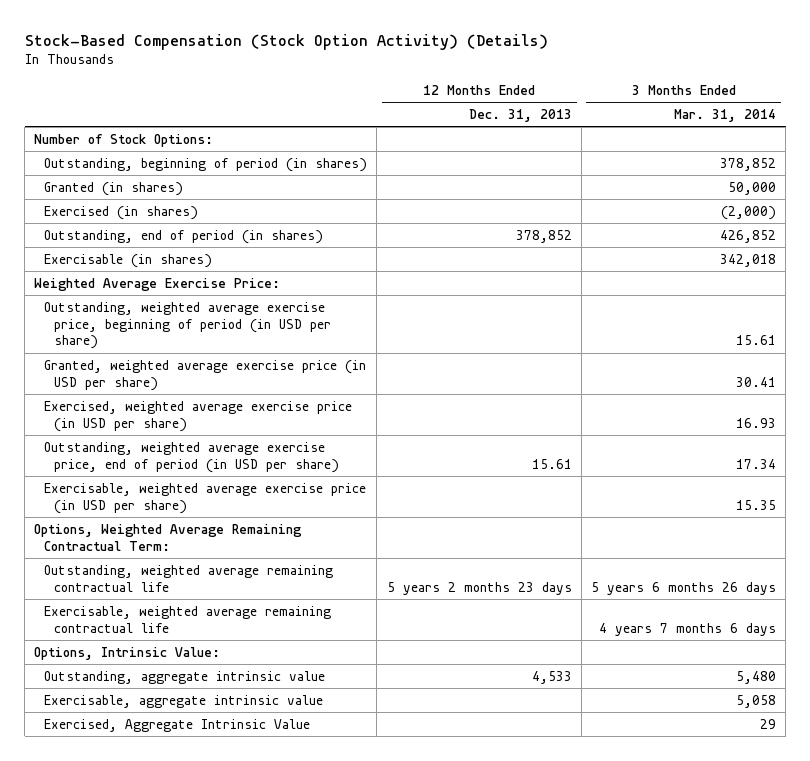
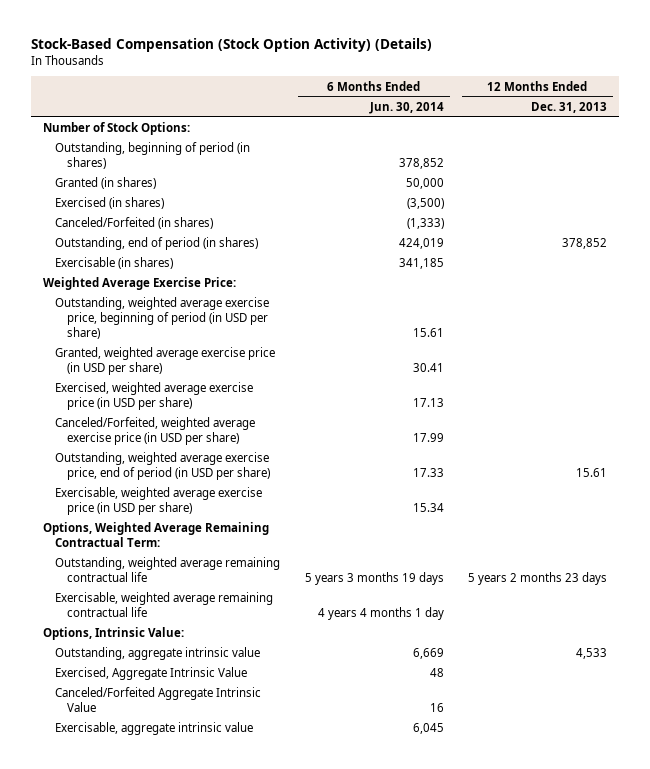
- | 12 Months Ended Dec. 31, 2013 | 3 Months Ended Mar. 31, 2014
+ | 6 Months Ended Jun. 30, 2014 | 12 Months Ended Dec. 31, 2013
+ Canceled/Forfeited (in shares) | (1,333) |
+ Canceled/Forfeited, weighted average exercise price (in USD per share) | 17.99 |
+ Canceled/Forfeited Aggregate Intrinsic Value | 16 |
moved down: Exercisable, aggregate intrinsic value | 6,045 |

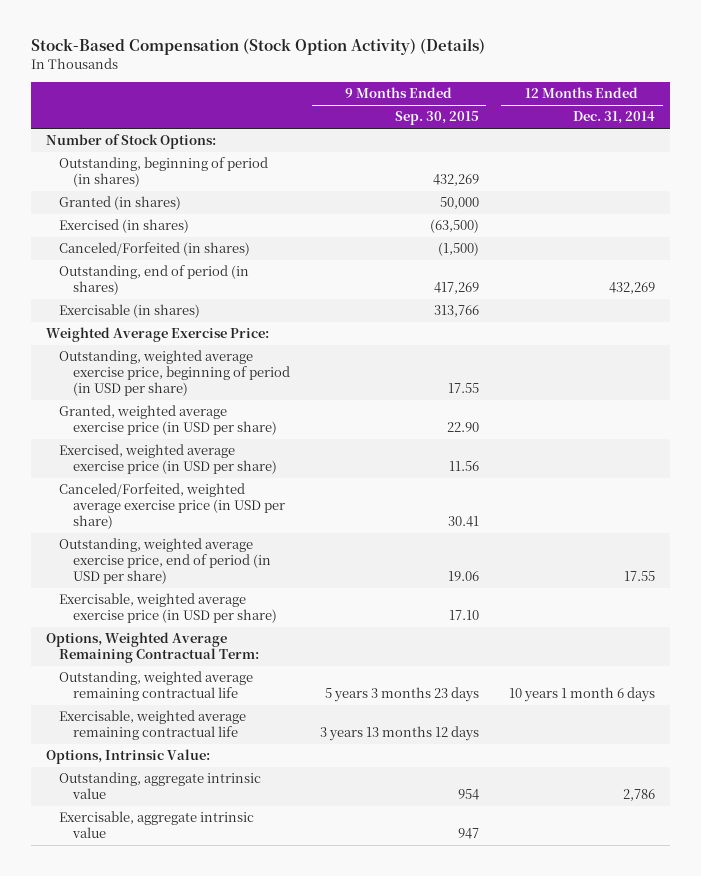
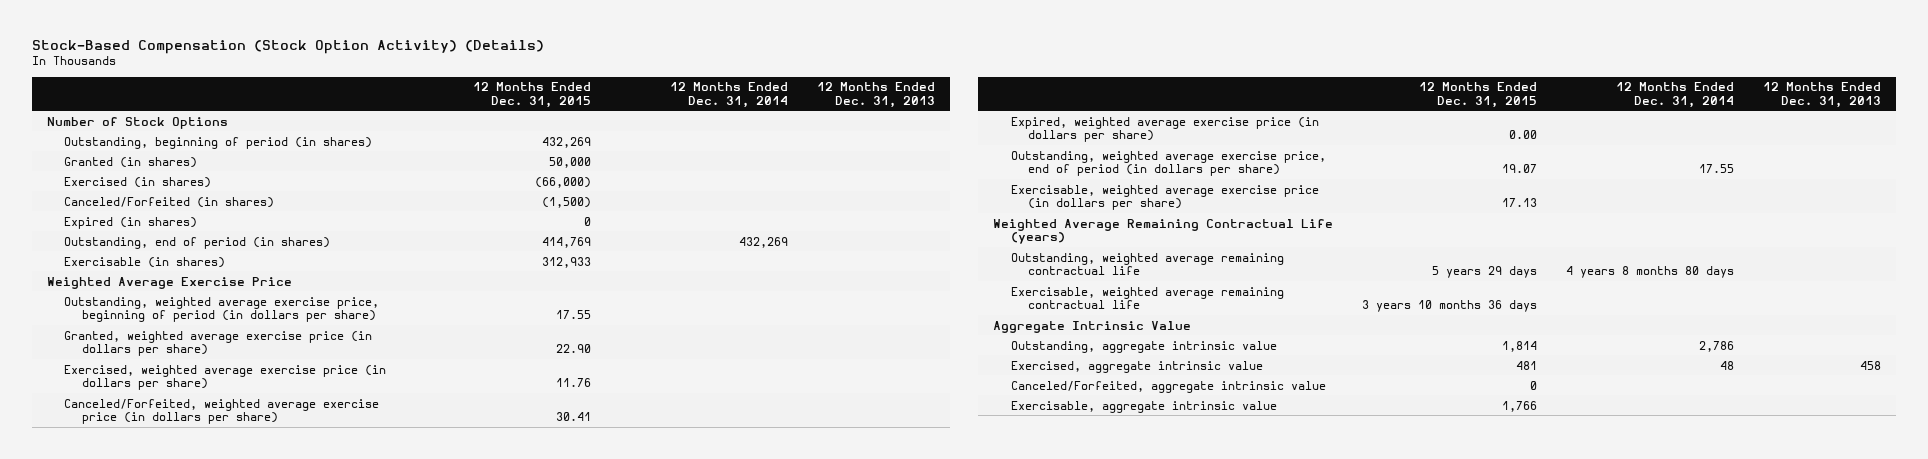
- | 9 Months Ended Sep. 30, 2015 | 12 Months Ended Dec. 31, 2014
+ | 12 Months Ended Dec. 31, 2015 | 12 Months Ended Dec. 31, 2014 | 12 Months Ended Dec. 31, 2013
- Number of Stock Options:
+ Number of Stock Options
+ Expired (in shares) | 0 | |
- Weighted Average Exercise Price:
- Outstanding, weighted average exercise price, beginning of period (in USD per share) | 17.55 |
- Granted, weighted average exercise price (in USD per share) | 22.90 |
- Exercised, weighted average exercise price (in USD per share) | 11.56 |
- Canceled/Forfeited, weighted average exercise price (in USD per share) | 30.41 |
- Outstanding, weighted average exercise price, end of period (in USD per share) | 19.06 | 17.55
- Exercisable, weighted average exercise price (in USD per share) | 17.10 |
- Options, Weighted Average Remaining Contractual Term:
- Outstanding, weighted average remaining contractual life | 5 years 3 months 23 days | 10 years 1 month 6 days
+ Weighted Average Exercise Price
+ Outstanding, weighted average exercise price, beginning of period (in dollars per share) | 17.55 | |
+ Granted, weighted average exercise price (in dollars per share) | 22.90 | |
+ Exercised, weighted average exercise price (in dollars per share) | 11.76 | |
+ Canceled/Forfeited, weighted average exercise price (in dollars per share) | 30.41 | |
+ Expired, weighted average exercise price (in dollars per share) | 0.00 | |
+ Outstanding, weighted average exercise price, end of period (in dollars per share) | 19.07 | 17.55 |
+ Exercisable, weighted average exercise price (in dollars per share) | 17.13 | |
+ Weighted Average Remaining Contractual Life (years)
+ Outstanding, weighted average remaining contractual life | 5 years 29 days | 4 years 8 months 80 days |
- Options, Intrinsic Value:
+ Aggregate Intrinsic Value
+ Exercised, aggregate intrinsic value | 481 | 48 | 458
+ Canceled/Forfeited, aggregate intrinsic value | 0 | |

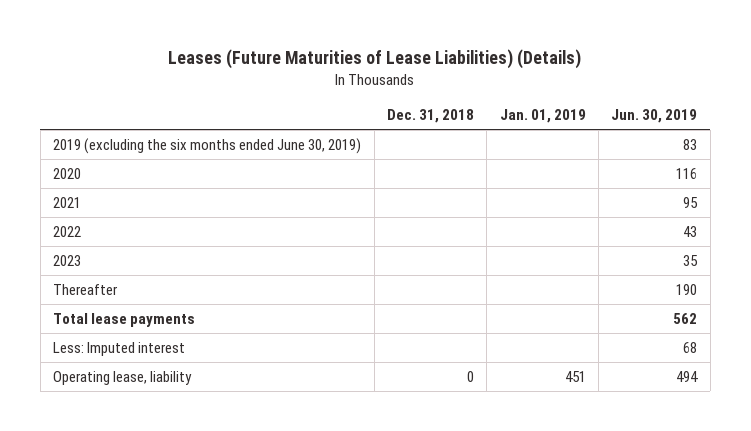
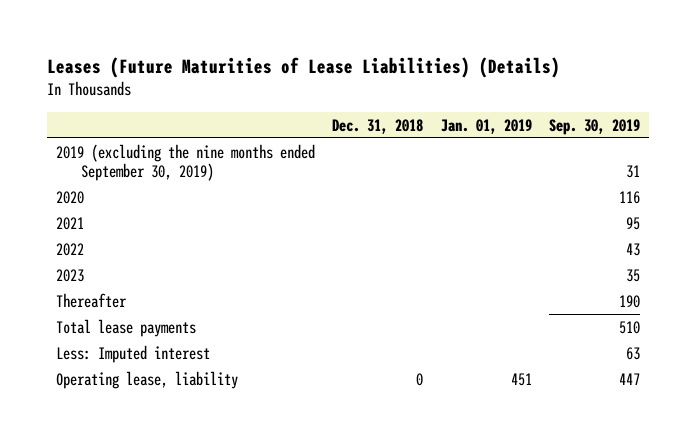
- | Dec. 31, 2018 | Jan. 01, 2019 | Jun. 30, 2019
+ | Dec. 31, 2018 | Jan. 01, 2019 | Sep. 30, 2019
- 2019 (excluding the six months ended June 30, 2019) | | | 83
+ 2019 (excluding the nine months ended September 30, 2019) | | | 31

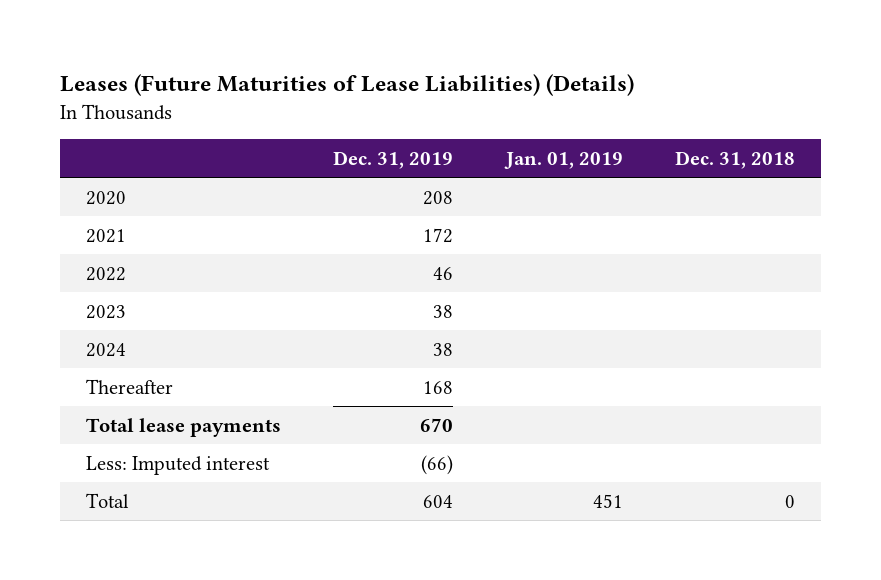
- | Dec. 31, 2018 | Jan. 01, 2019 | Sep. 30, 2019
+ | Dec. 31, 2019 | Jan. 01, 2019 | Dec. 31, 2018
- 2019 (excluding the nine months ended September 30, 2019) | | | 31
+ 2024 | 38 | |
- Operating lease, liability | 0 | 451 | 447
+ Total | 604 | 451 | 0

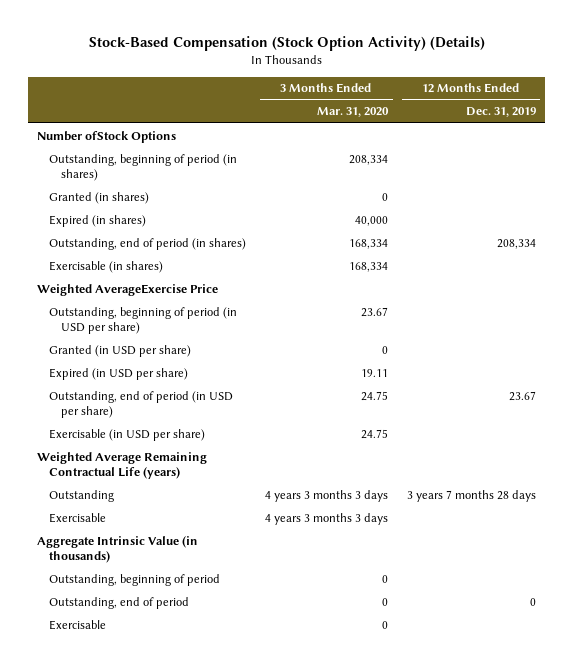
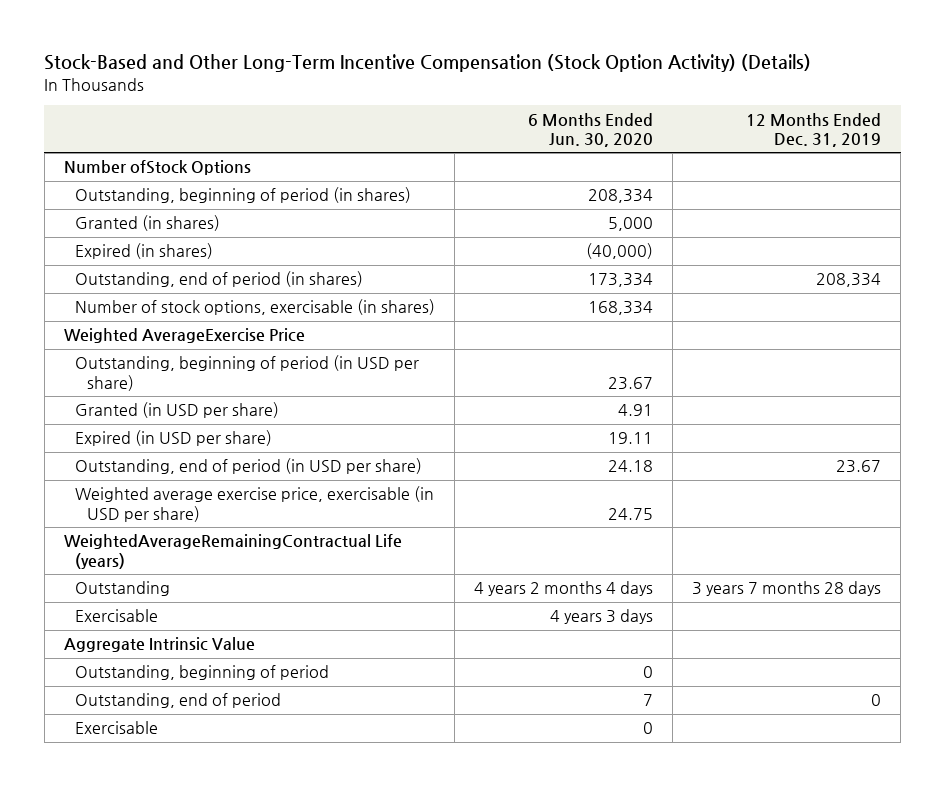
- Stock-Based Compensation (Stock Option Activity) (Details)
+ Stock-Based and Other Long-Term Incentive Compensation (Stock Option Activity) (Details)
- | 3 Months Ended Mar. 31, 2020 | 12 Months Ended Dec. 31, 2019
+ | 6 Months Ended Jun. 30, 2020 | 12 Months Ended Dec. 31, 2019
- Exercisable (in shares) | 168,334 |
+ Number of stock options, exercisable (in shares) | 168,334 |
- Exercisable (in USD per share) | 24.75 |
- Weighted Average Remaining Contractual Life (years)
+ Weighted average exercise price, exercisable (in USD per share) | 24.75 |
+ WeightedAverageRemainingContractual Life (years)
- Aggregate Intrinsic Value (in thousands)
+ Aggregate Intrinsic Value

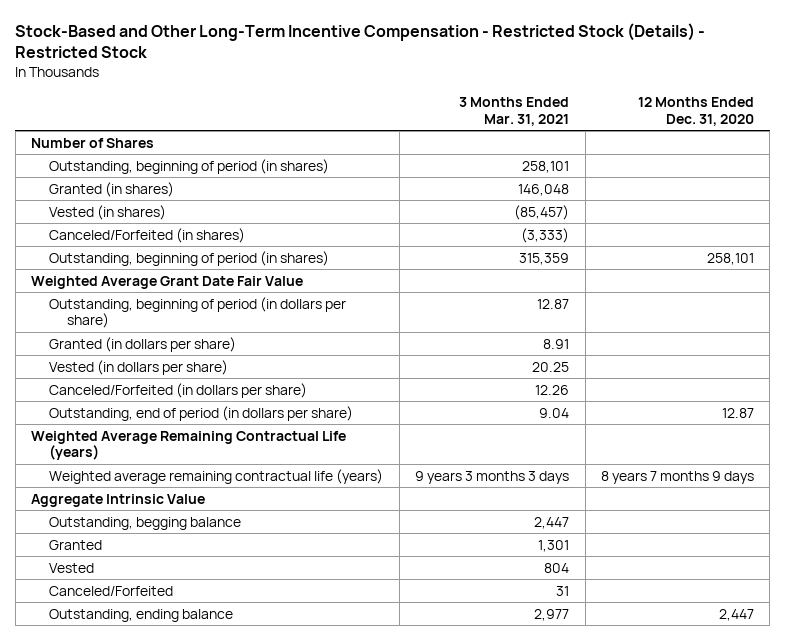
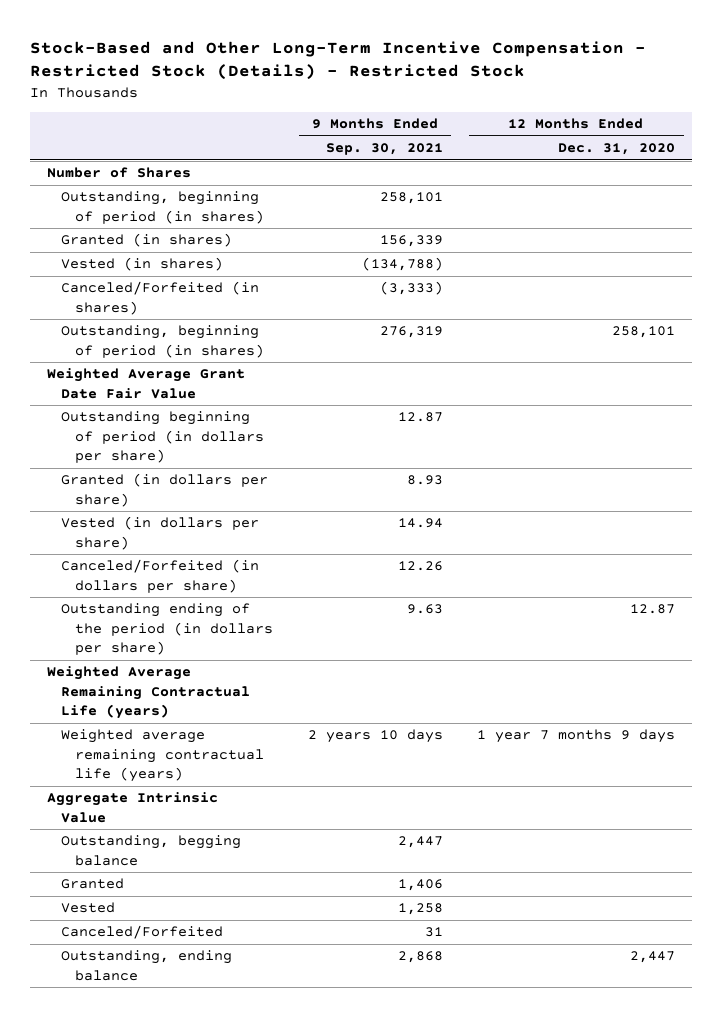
- | 3 Months Ended Mar. 31, 2021 | 12 Months Ended Dec. 31, 2020
+ | 9 Months Ended Sep. 30, 2021 | 12 Months Ended Dec. 31, 2020
- Outstanding, beginning of period (in dollars per share) | 12.87 |
+ Outstanding beginning of period (in dollars per share) | 12.87 |
- Outstanding, end of period (in dollars per share) | 9.04 | 12.87
+ Outstanding ending of the period (in dollars per share) | 9.63 | 12.87
- Weighted average remaining contractual life (years) | 9 years 3 months 3 days | 8 years 7 months 9 days
+ Weighted average remaining contractual life (years) | 2 years 10 days | 1 year 7 months 9 days

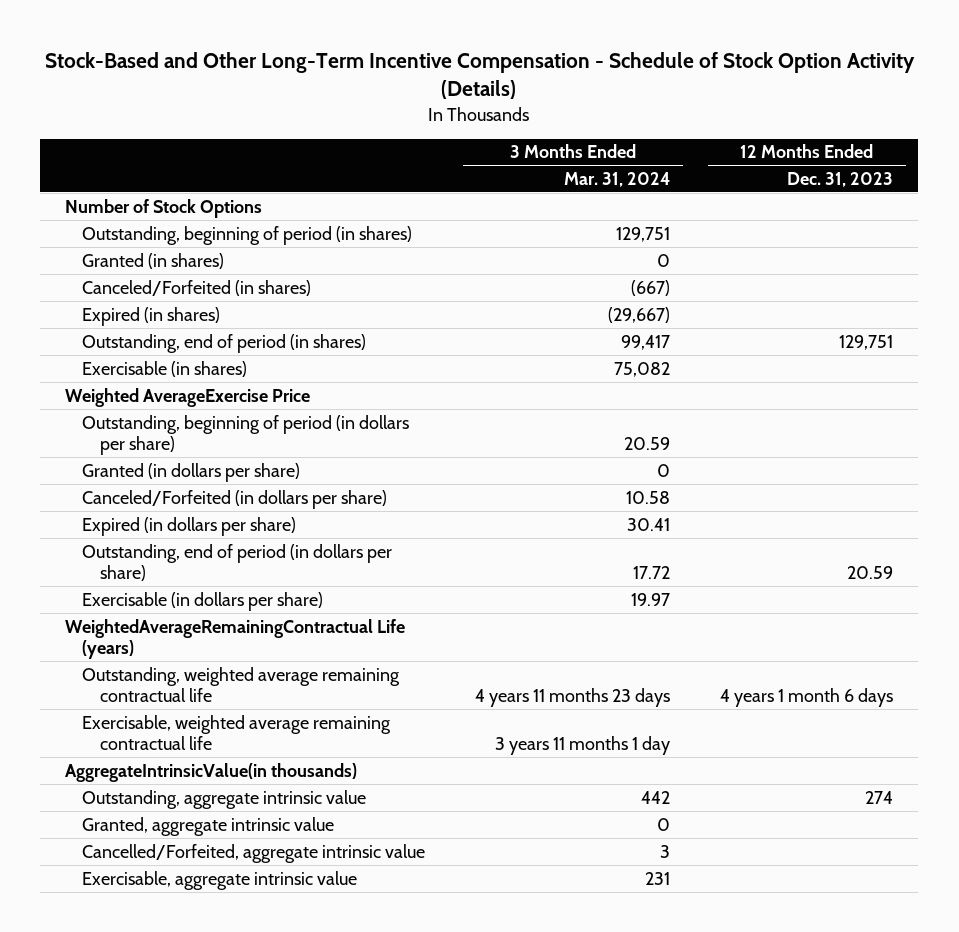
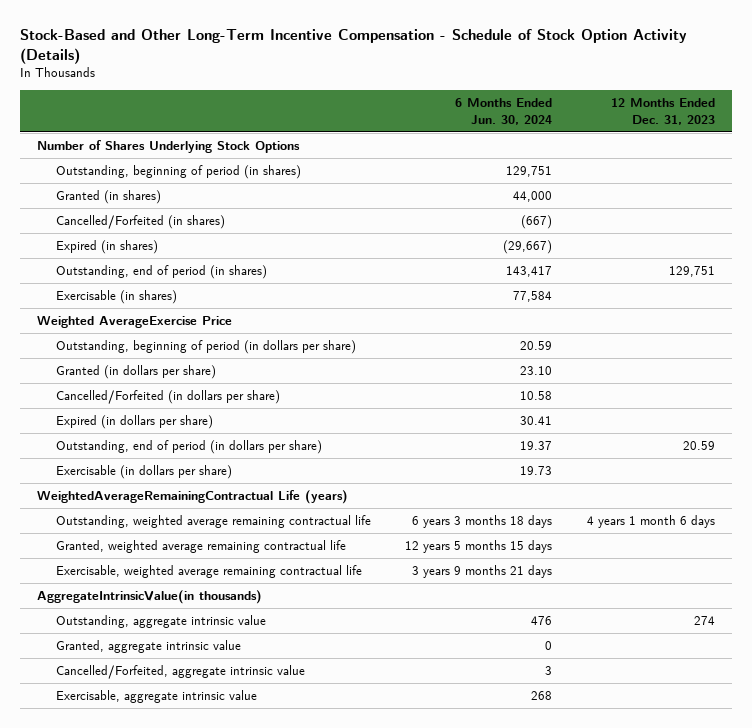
- | 3 Months Ended Mar. 31, 2024 | 12 Months Ended Dec. 31, 2023
+ | 6 Months Ended Jun. 30, 2024 | 12 Months Ended Dec. 31, 2023
- Number of Stock Options
+ Number of Shares Underlying Stock Options
- Canceled/Forfeited (in shares) | (667) |
+ Cancelled/Forfeited (in shares) | (667) |
- Canceled/Forfeited (in dollars per share) | 10.58 |
+ Cancelled/Forfeited (in dollars per share) | 10.58 |
+ Granted, weighted average remaining contractual life | 12 years 5 months 15 days |

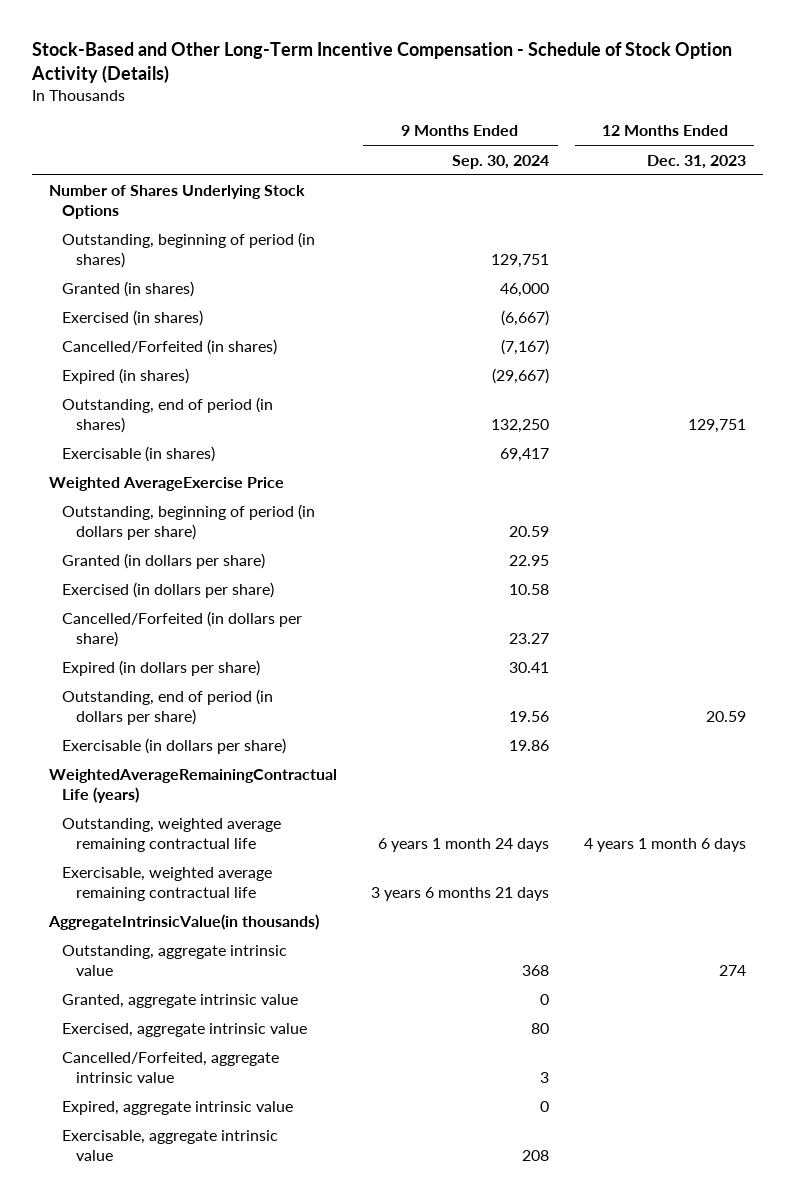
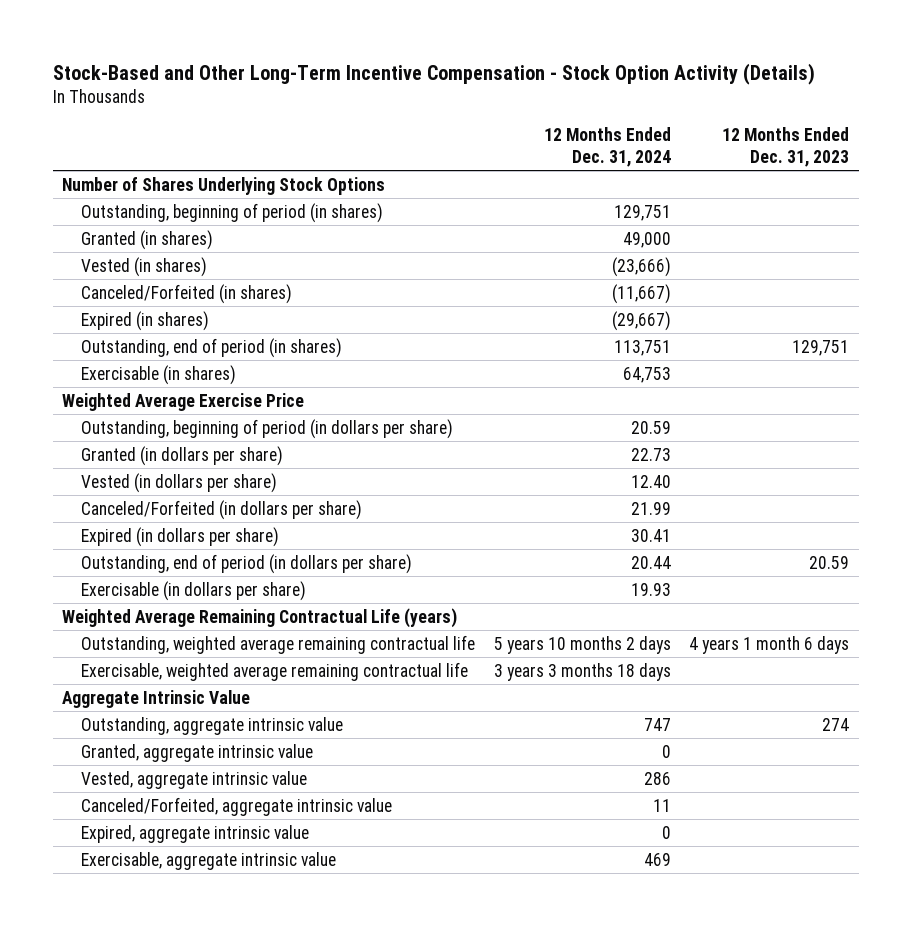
- Stock-Based and Other Long-Term Incentive Compensation - Schedule of Stock Option Activity (Details)
+ Stock-Based and Other Long-Term Incentive Compensation - Stock Option Activity (Details)
- | 9 Months Ended Sep. 30, 2024 | 12 Months Ended Dec. 31, 2023
+ | 12 Months Ended Dec. 31, 2024 | 12 Months Ended Dec. 31, 2023
- Exercised (in shares) | (6,667) |
- Cancelled/Forfeited (in shares) | (7,167) |
+ Vested (in shares) | (23,666) |
+ Canceled/Forfeited (in shares) | (11,667) |
- Weighted AverageExercise Price
+ Weighted Average Exercise Price
- Exercised (in dollars per share) | 10.58 |
- Cancelled/Forfeited (in dollars per share) | 23.27 |
+ Vested (in dollars per share) | 12.40 |
+ Canceled/Forfeited (in dollars per share) | 21.99 |
- WeightedAverageRemainingContractual Life (years)
+ Weighted Average Remaining Contractual Life (years)
- AggregateIntrinsicValue(in thousands)
+ Aggregate Intrinsic Value
- Exercised, aggregate intrinsic value | 80 |
- Cancelled/Forfeited, aggregate intrinsic value | 3 |
+ Vested, aggregate intrinsic value | 286 |
+ Canceled/Forfeited, aggregate intrinsic value | 11 |

